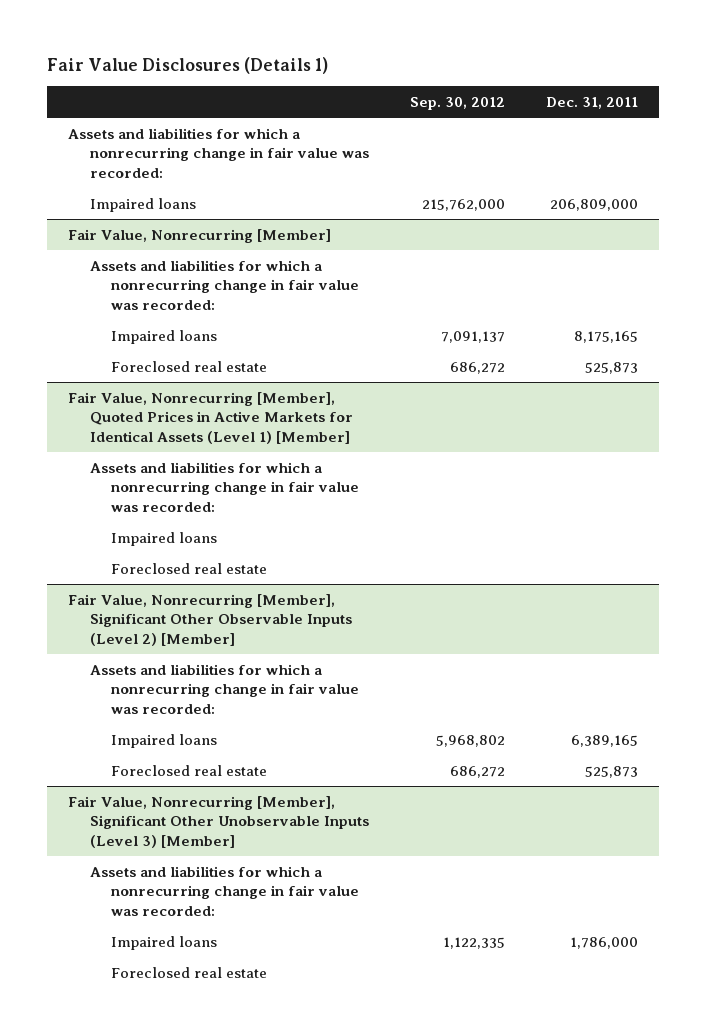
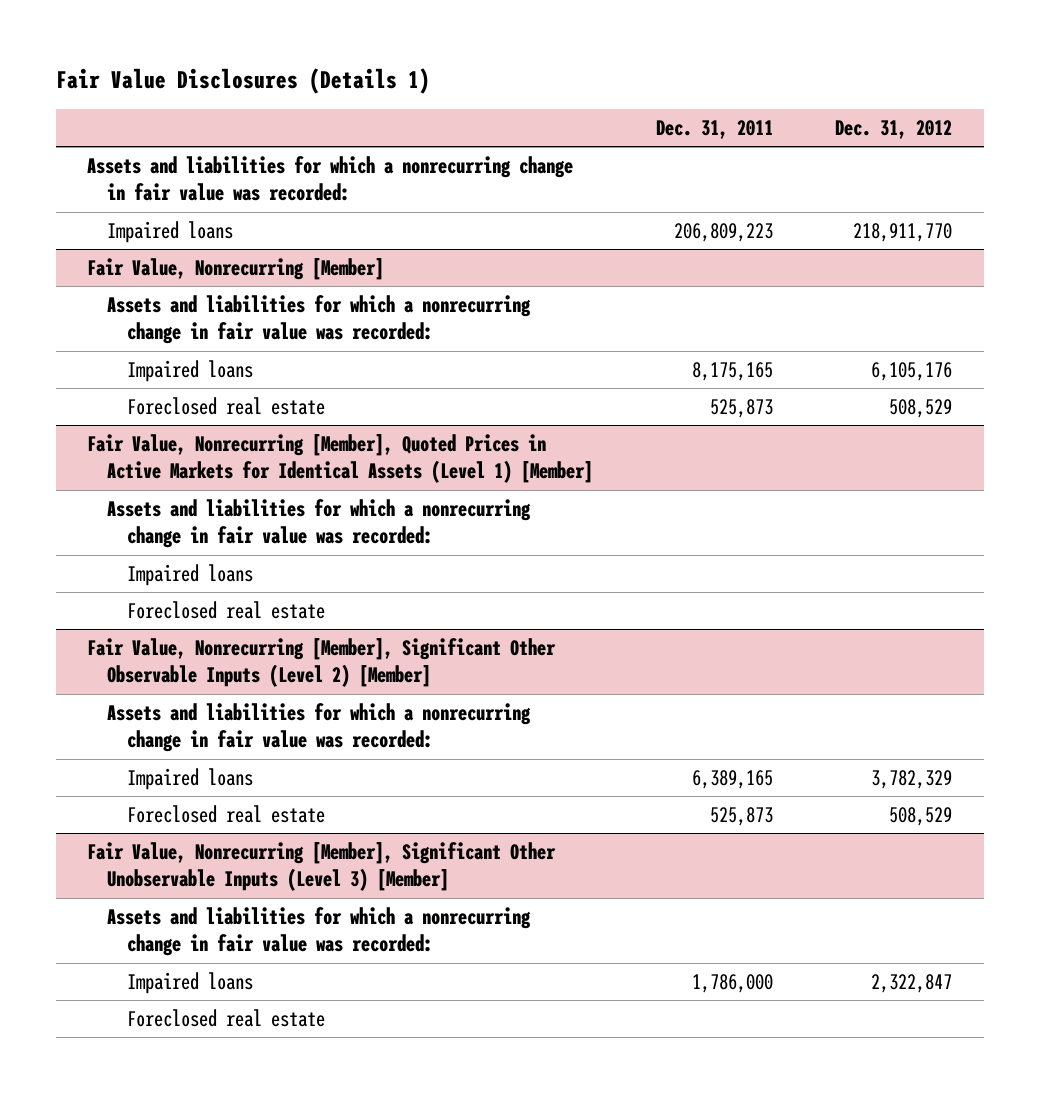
- | Sep. 30, 2012 | Dec. 31, 2011
+ | Dec. 31, 2011 | Dec. 31, 2012
- Impaired loans | 215,762,000 | 206,809,000
+ Impaired loans | 206,809,223 | 218,911,770

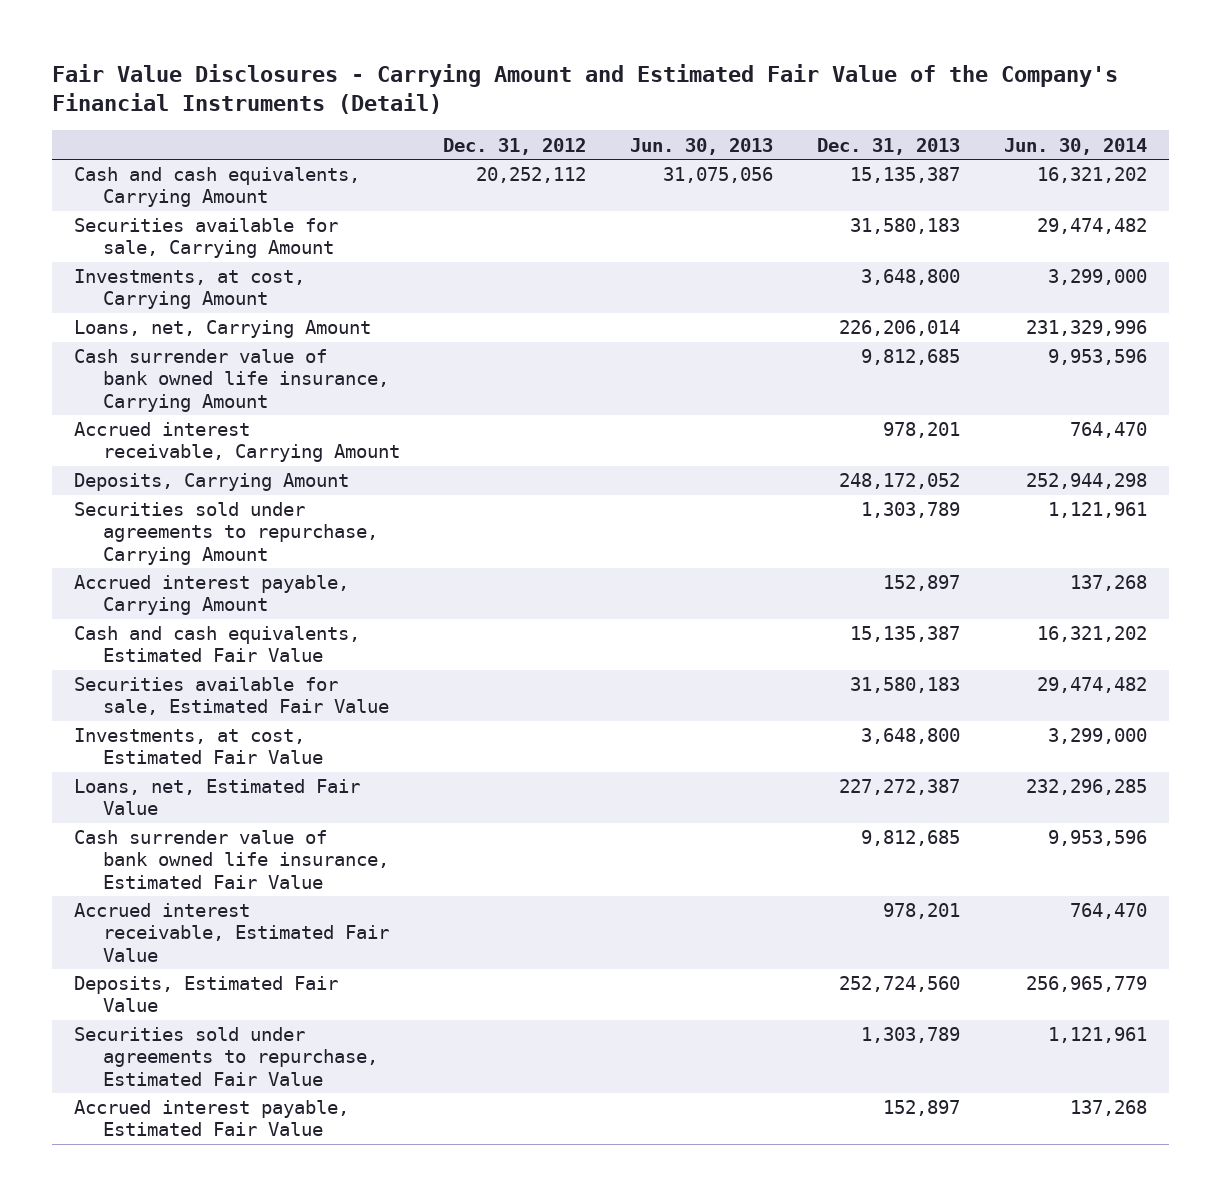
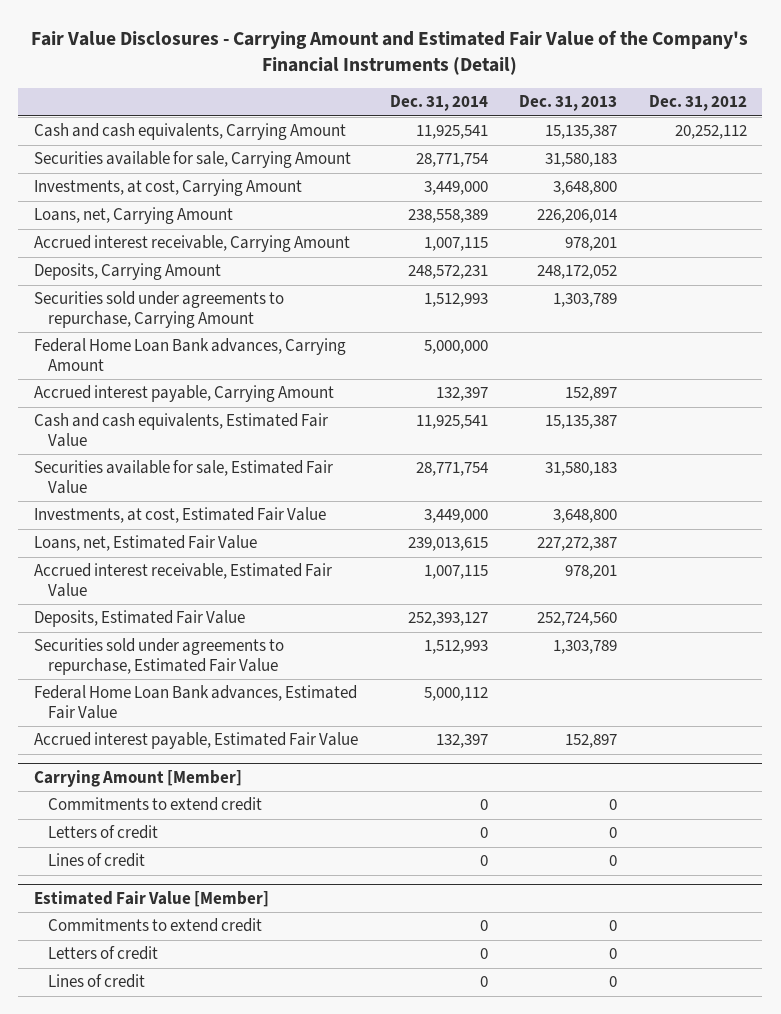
- | Dec. 31, 2012 | Jun. 30, 2013 | Dec. 31, 2013 | Jun. 30, 2014
+ | Dec. 31, 2014 | Dec. 31, 2013 | Dec. 31, 2012
- Cash surrender value of bank owned life insurance, Carrying Amount | | | 9,812,685 | 9,953,596
+ Federal Home Loan Bank advances, Carrying Amount | 5,000,000 | |
- Cash surrender value of bank owned life insurance, Estimated Fair Value | | | 9,812,685 | 9,953,596
+ Federal Home Loan Bank advances, Estimated Fair Value | 5,000,112 | |
+ Carrying Amount [Member]
+ Commitments to extend credit | 0 | 0 |
+ Letters of credit | 0 | 0 |
+ Lines of credit | 0 | 0 |
+ Estimated Fair Value [Member]
+ Commitments to extend credit | 0 | 0 |
+ Letters of credit | 0 | 0 |
+ Lines of credit | 0 | 0 |

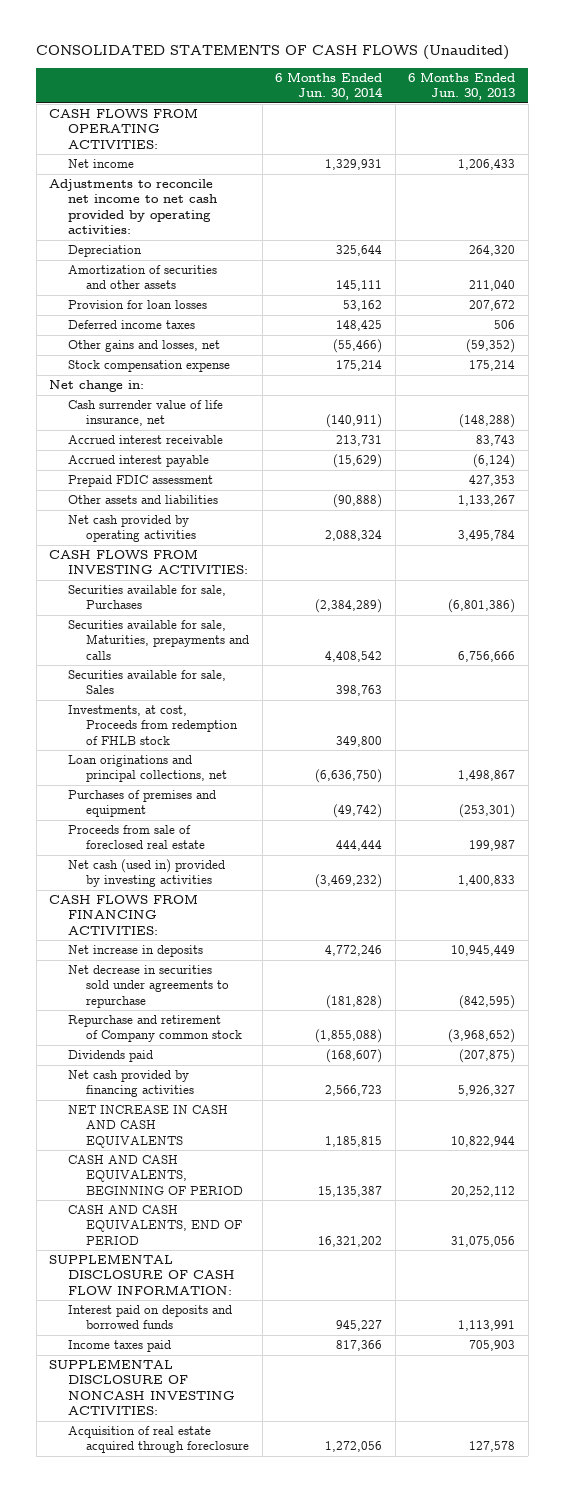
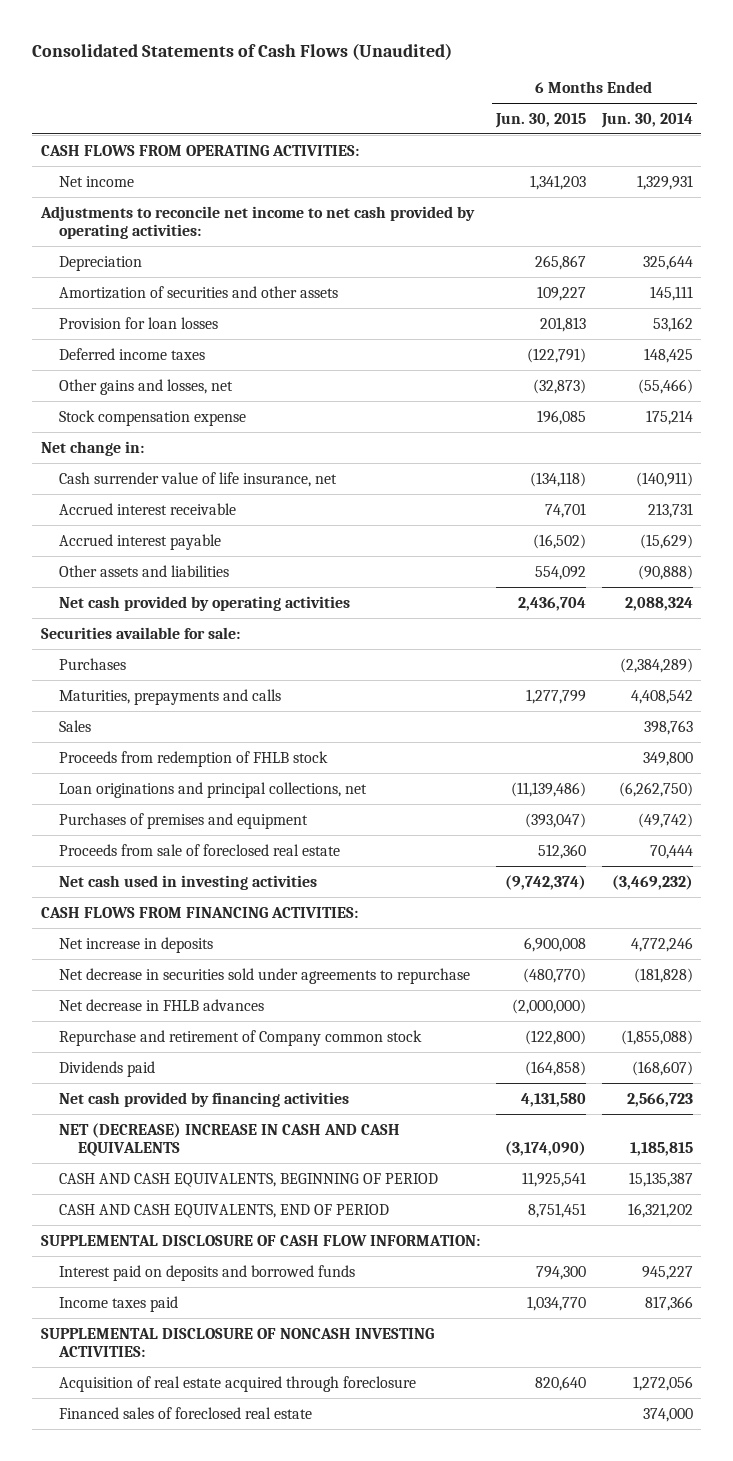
- CONSOLIDATED STATEMENTS OF CASH FLOWS (Unaudited)
+ Consolidated Statements of Cash Flows (Unaudited)
- | 6 Months Ended Jun. 30, 2014 | 6 Months Ended Jun. 30, 2013
+ | 6 Months Ended Jun. 30, 2015 | 6 Months Ended Jun. 30, 2014
- Prepaid FDIC assessment | | 427,353
- CASH FLOWS FROM INVESTING ACTIVITIES:
- Securities available for sale, Purchases | (2,384,289) | (6,801,386)
- Securities available for sale, Maturities, prepayments and calls | 4,408,542 | 6,756,666
- Securities available for sale, Sales | 398,763 |
- Investments, at cost, Proceeds from redemption of FHLB stock | 349,800 |
- Loan originations and principal collections, net | (6,636,750) | 1,498,867
+ Securities available for sale:
+ Purchases | | (2,384,289)
+ Maturities, prepayments and calls | 1,277,799 | 4,408,542
+ Sales | | 398,763
+ Proceeds from redemption of FHLB stock | | 349,800
+ Loan originations and principal collections, net | (11,139,486) | (6,262,750)
- Proceeds from sale of foreclosed real estate | 444,444 | 199,987
- Net cash (used in) provided by investing activities | (3,469,232) | 1,400,833
+ Proceeds from sale of foreclosed real estate | 512,360 | 70,444
+ Net cash used in investing activities | (9,742,374) | (3,469,232)
+ Net decrease in FHLB advances | (2,000,000) |
- NET INCREASE IN CASH AND CASH EQUIVALENTS | 1,185,815 | 10,822,944
+ NET (DECREASE) INCREASE IN CASH AND CASH EQUIVALENTS | (3,174,090) | 1,185,815
+ Financed sales of foreclosed real estate | | 374,000

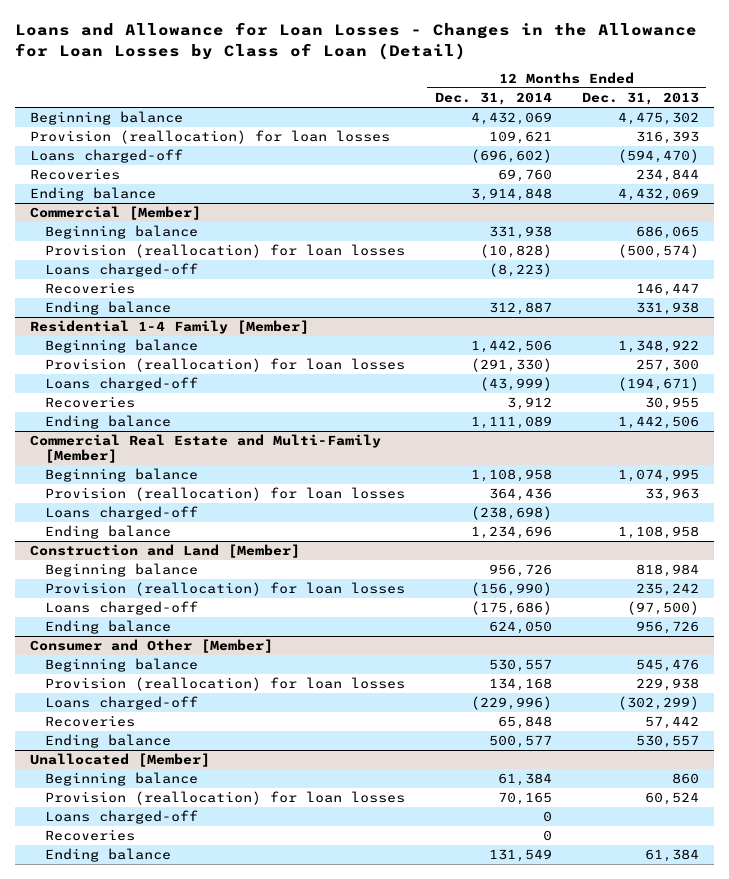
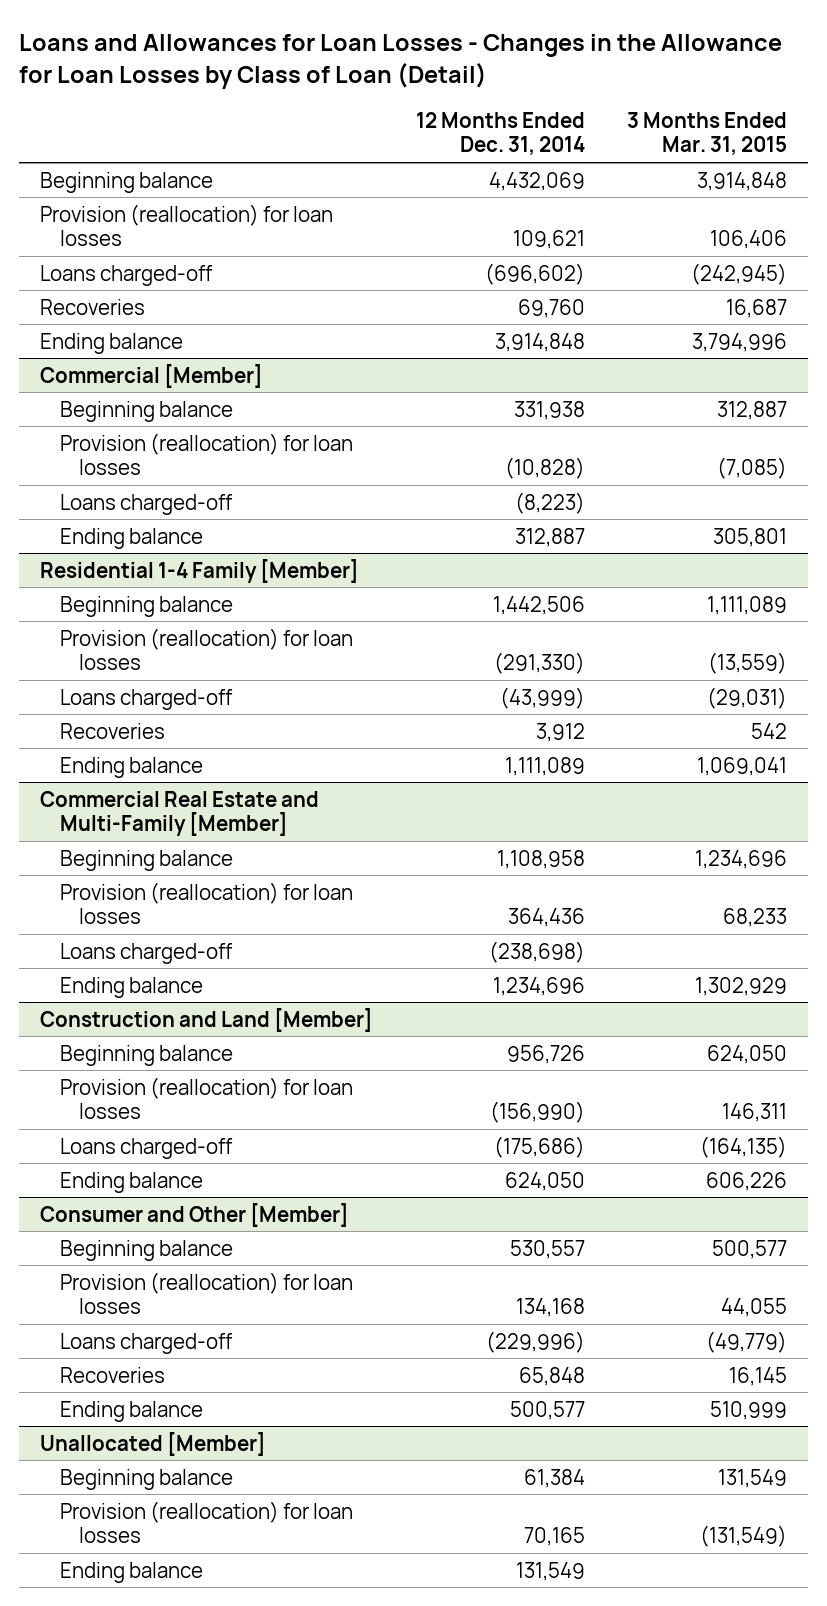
- Loans and Allowance for Loan Losses - Changes in the Allowance for Loan Losses by Class of Loan (Detail)
+ Loans and Allowances for Loan Losses - Changes in the Allowance for Loan Losses by Class of Loan (Detail)
- | 12 Months Ended Dec. 31, 2014 | 12 Months Ended Dec. 31, 2013
+ | 12 Months Ended Dec. 31, 2014 | 3 Months Ended Mar. 31, 2015
@ Commercial [Member]
- Recoveries | | 146,447
@ Unallocated [Member]
- Loans charged-off | 0 |
- Recoveries | 0 |

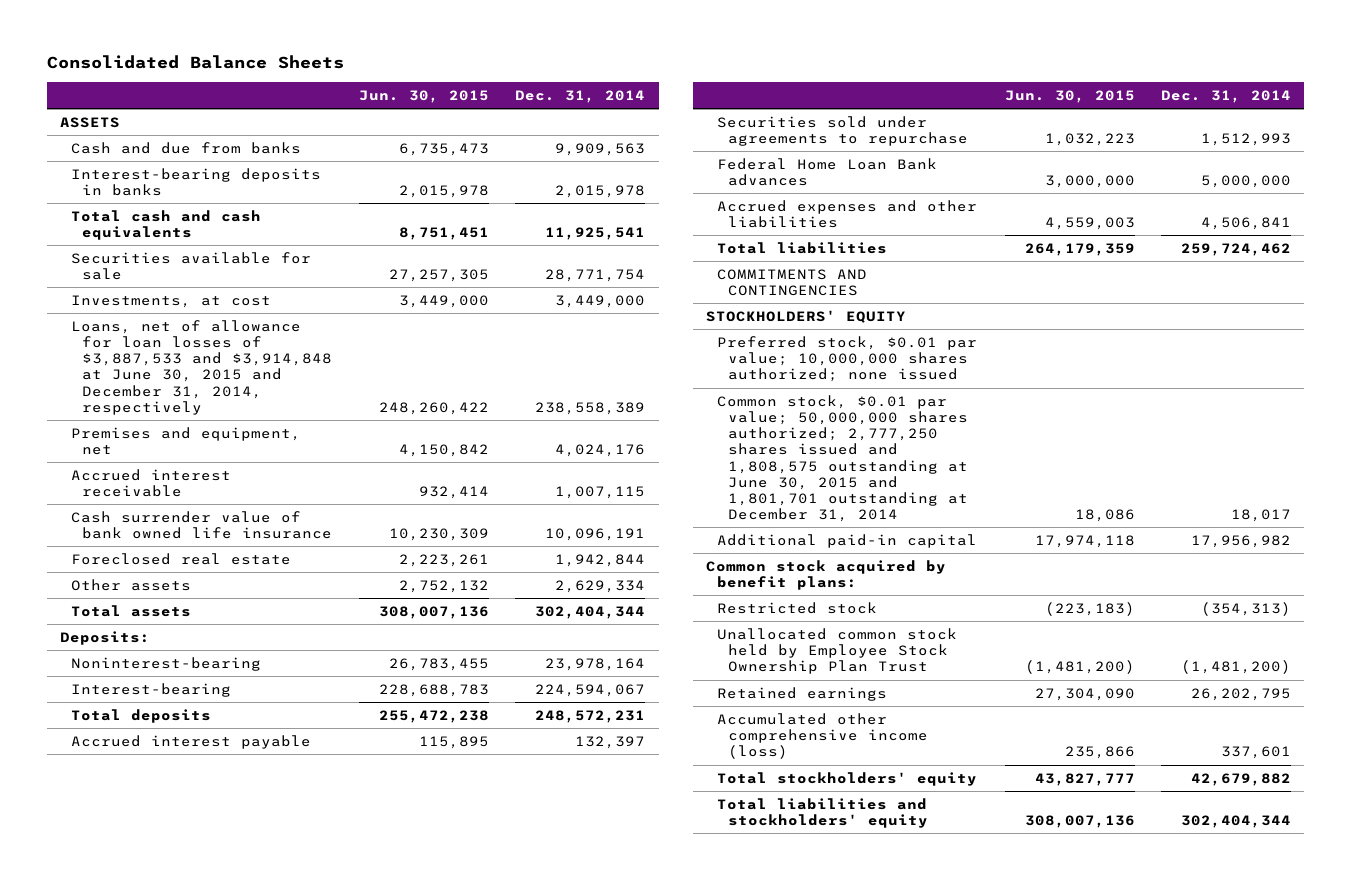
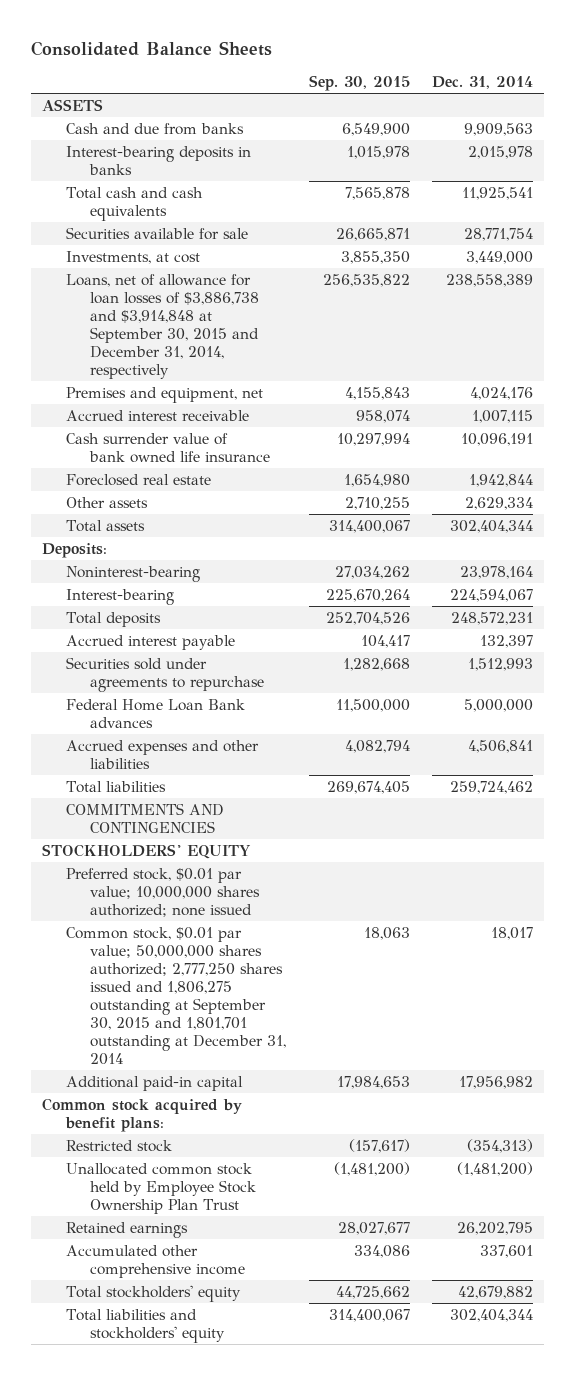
- | Jun. 30, 2015 | Dec. 31, 2014
+ | Sep. 30, 2015 | Dec. 31, 2014
- Loans, net of allowance for loan losses of $3,887,533 and $3,914,848 at June 30, 2015 and December 31, 2014, respectively | 248,260,422 | 238,558,389
+ Loans, net of allowance for loan losses of $3,886,738 and $3,914,848 at September 30, 2015 and December 31, 2014, respectively | 256,535,822 | 238,558,389
- Common stock, $0.01 par value; 50,000,000 shares authorized; 2,777,250 shares issued and 1,808,575 outstanding at June 30, 2015 and 1,801,701 outstanding at December 31, 2014 | 18,086 | 18,017
+ Common stock, $0.01 par value; 50,000,000 shares authorized; 2,777,250 shares issued and 1,806,275 outstanding at September 30, 2015 and 1,801,701 outstanding at December 31, 2014 | 18,063 | 18,017
- Accumulated other comprehensive income (loss) | 235,866 | 337,601
+ Accumulated other comprehensive income | 334,086 | 337,601

